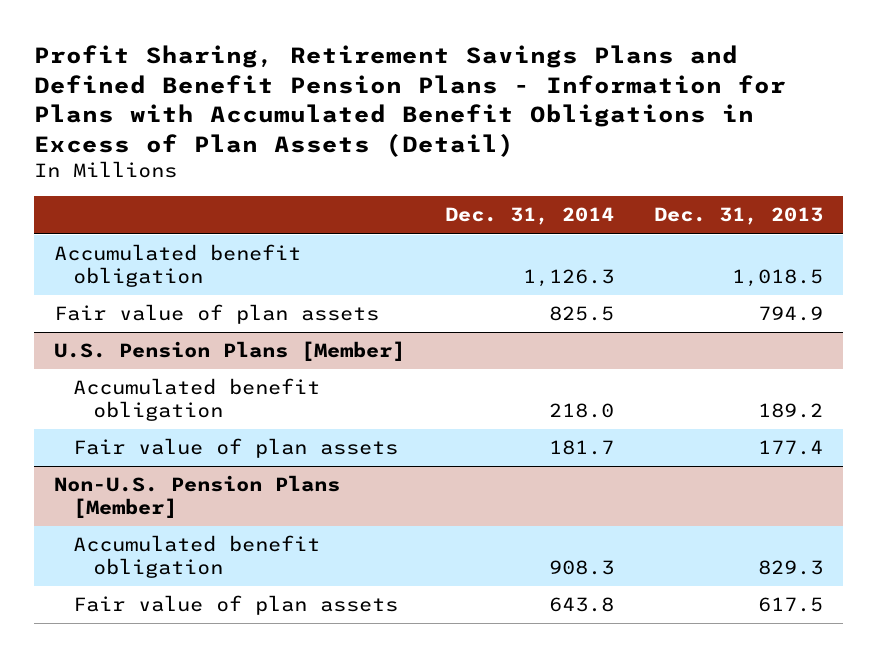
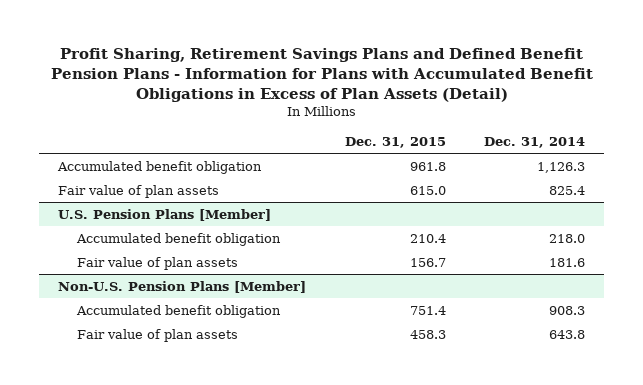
- | Dec. 31, 2014 | Dec. 31, 2013
+ | Dec. 31, 2015 | Dec. 31, 2014
- Fair value of plan assets | 825.5 | 794.9
+ Fair value of plan assets | 615.0 | 825.4
@ U.S. Pension Plans [Member]
- Fair value of plan assets | 181.7 | 177.4
+ Fair value of plan assets | 156.7 | 181.6

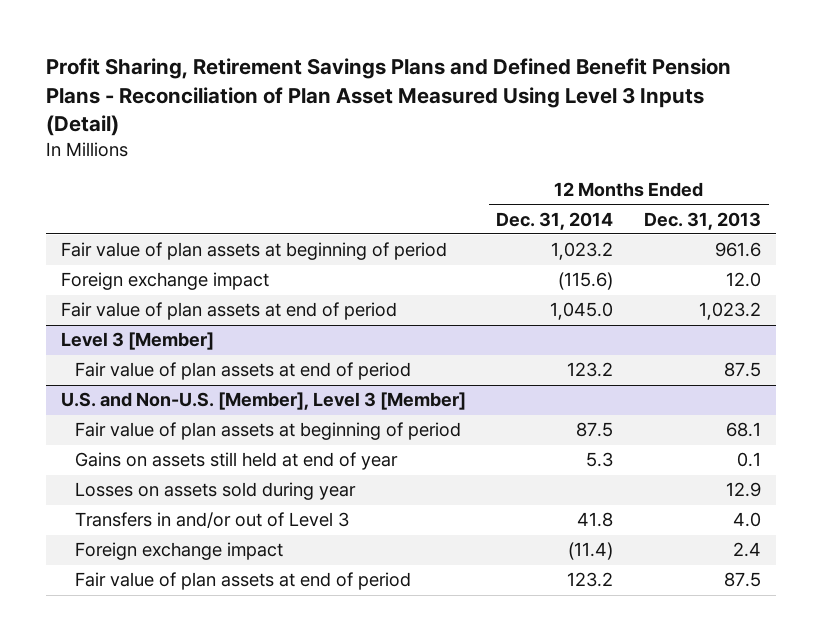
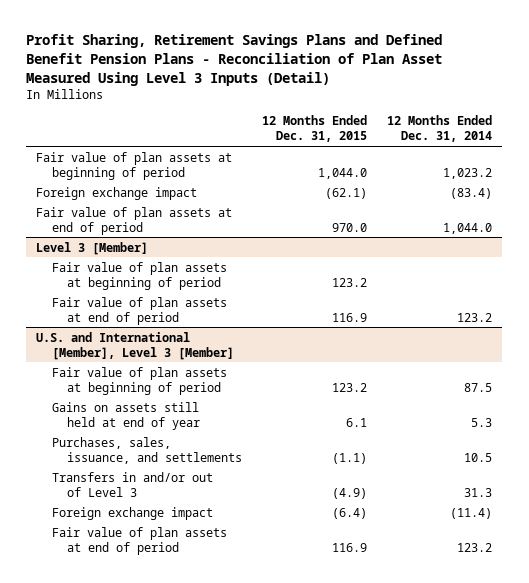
- | 12 Months Ended Dec. 31, 2014 | 12 Months Ended Dec. 31, 2013
+ | 12 Months Ended Dec. 31, 2015 | 12 Months Ended Dec. 31, 2014
- Foreign exchange impact | (115.6) | 12.0
- Fair value of plan assets at end of period | 1,045.0 | 1,023.2
+ Foreign exchange impact | (62.1) | (83.4)
+ Fair value of plan assets at end of period | 970.0 | 1,044.0
@ Level 3 [Member]
+ Fair value of plan assets at beginning of period | 123.2 |
- U.S. and Non-U.S. [Member], Level 3 [Member]
+ U.S. and International [Member], Level 3 [Member]
- Losses on assets sold during year | | 12.9
- Transfers in and/or out of Level 3 | 41.8 | 4.0
+ Purchases, sales, issuance, and settlements | (1.1) | 10.5
+ Transfers in and/or out of Level 3 | (4.9) | 31.3

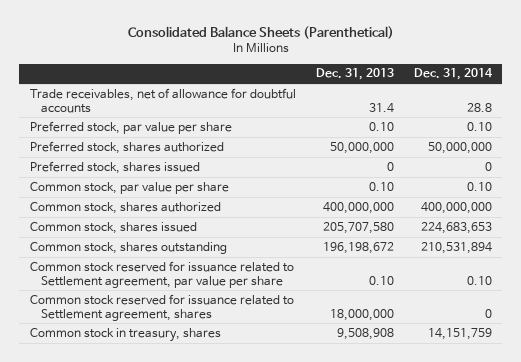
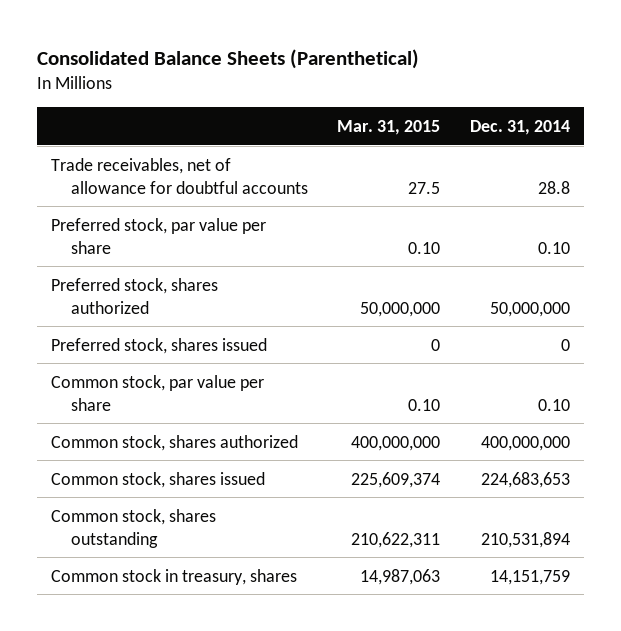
- | Dec. 31, 2013 | Dec. 31, 2014
+ | Mar. 31, 2015 | Dec. 31, 2014
- Common stock reserved for issuance related to Settlement agreement, par value per share | 0.10 | 0.10
- Common stock reserved for issuance related to Settlement agreement, shares | 18,000,000 | 0

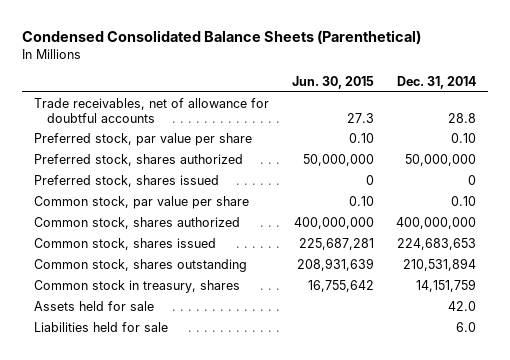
- Consolidated Balance Sheets (Parenthetical)
+ Condensed Consolidated Balance Sheets (Parenthetical)
- | Mar. 31, 2015 | Dec. 31, 2014
+ | Jun. 30, 2015 | Dec. 31, 2014
+ Assets held for sale | | 42.0
+ Liabilities held for sale | | 6.0

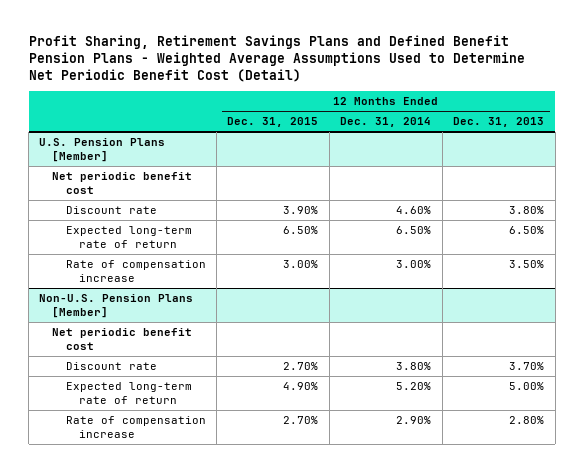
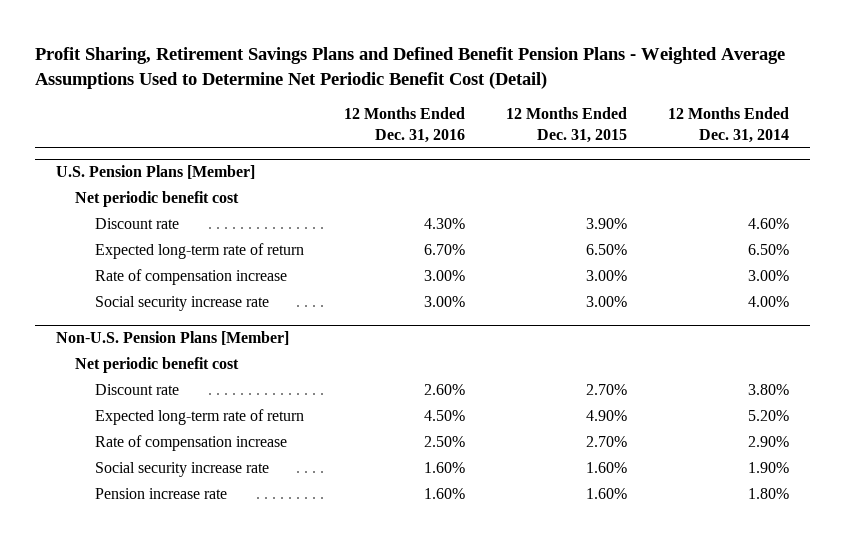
- | 12 Months Ended Dec. 31, 2015 | 12 Months Ended Dec. 31, 2014 | 12 Months Ended Dec. 31, 2013
+ | 12 Months Ended Dec. 31, 2016 | 12 Months Ended Dec. 31, 2015 | 12 Months Ended Dec. 31, 2014
@ U.S. Pension Plans [Member]
+ Social security increase rate | 3.00% | 3.00% | 4.00%
@ Non-U.S. Pension Plans [Member]
+ Social security increase rate | 1.60% | 1.60% | 1.90%
+ Pension increase rate | 1.60% | 1.60% | 1.80%

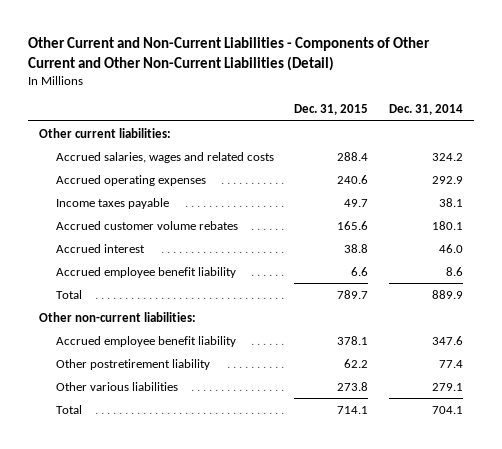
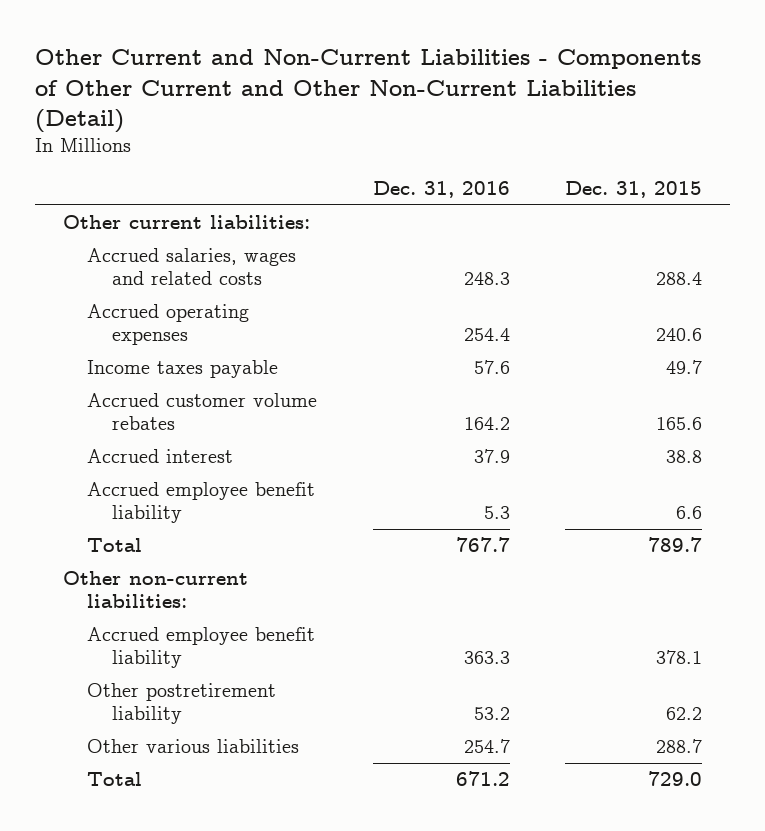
- | Dec. 31, 2015 | Dec. 31, 2014
+ | Dec. 31, 2016 | Dec. 31, 2015
- Other various liabilities | 273.8 | 279.1
- Total | 714.1 | 704.1
+ Other various liabilities | 254.7 | 288.7
+ Total | 671.2 | 729.0

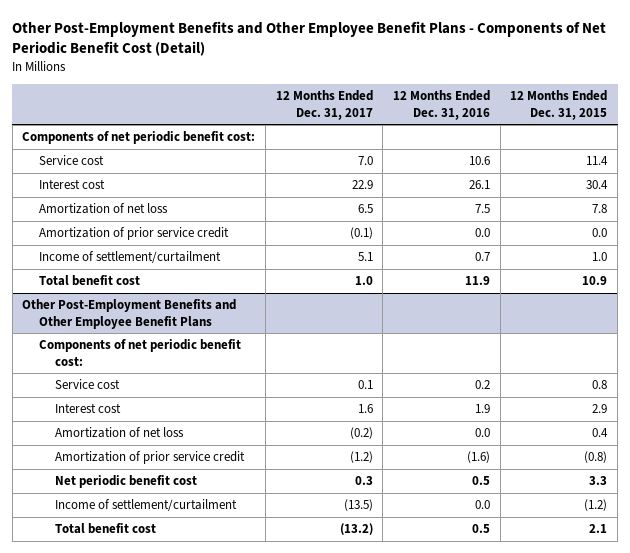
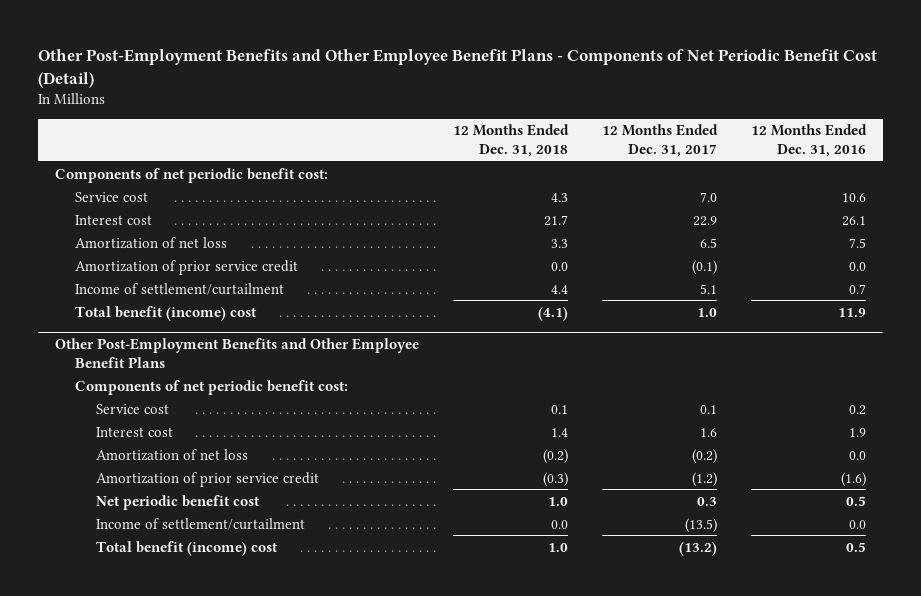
- | 12 Months Ended Dec. 31, 2017 | 12 Months Ended Dec. 31, 2016 | 12 Months Ended Dec. 31, 2015
+ | 12 Months Ended Dec. 31, 2018 | 12 Months Ended Dec. 31, 2017 | 12 Months Ended Dec. 31, 2016
- Total benefit cost | 1.0 | 11.9 | 10.9
+ Total benefit (income) cost | (4.1) | 1.0 | 11.9
@ Other Post-Employment Benefits and Other Employee Benefit Plans
- Total benefit cost | (13.2) | 0.5 | 2.1
+ Total benefit (income) cost | 1.0 | (13.2) | 0.5

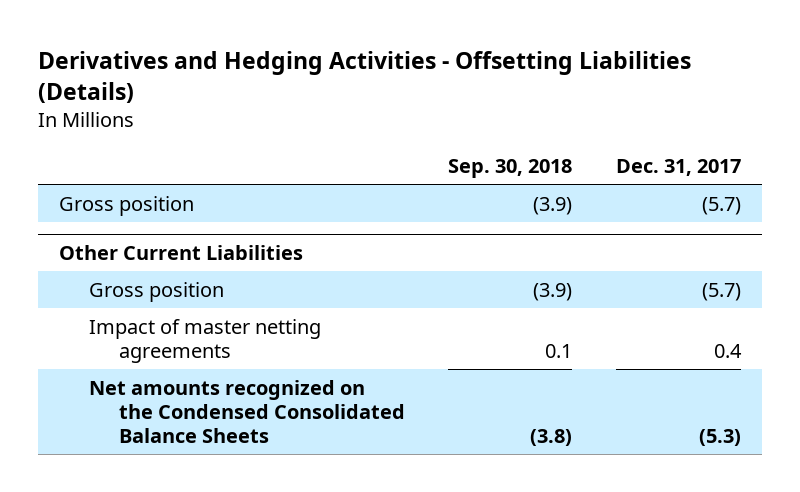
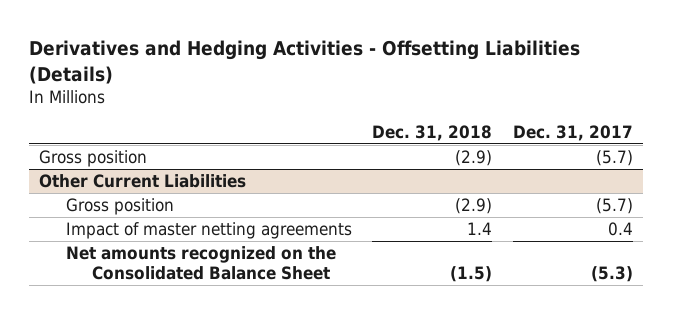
- | Sep. 30, 2018 | Dec. 31, 2017
+ | Dec. 31, 2018 | Dec. 31, 2017
@ Other Current Liabilities
- Net amounts recognized on the Condensed Consolidated Balance Sheets | (3.8) | (5.3)
+ Net amounts recognized on the Consolidated Balance Sheet | (1.5) | (5.3)

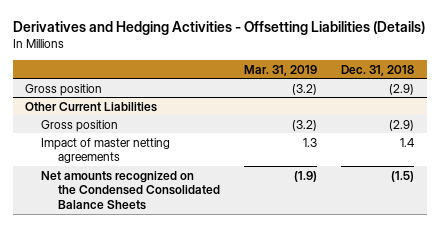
- | Dec. 31, 2018 | Dec. 31, 2017
+ | Mar. 31, 2019 | Dec. 31, 2018
@ Other Current Liabilities
- Net amounts recognized on the Consolidated Balance Sheet | (1.5) | (5.3)
+ Net amounts recognized on the Condensed Consolidated Balance Sheets | (1.9) | (1.5)

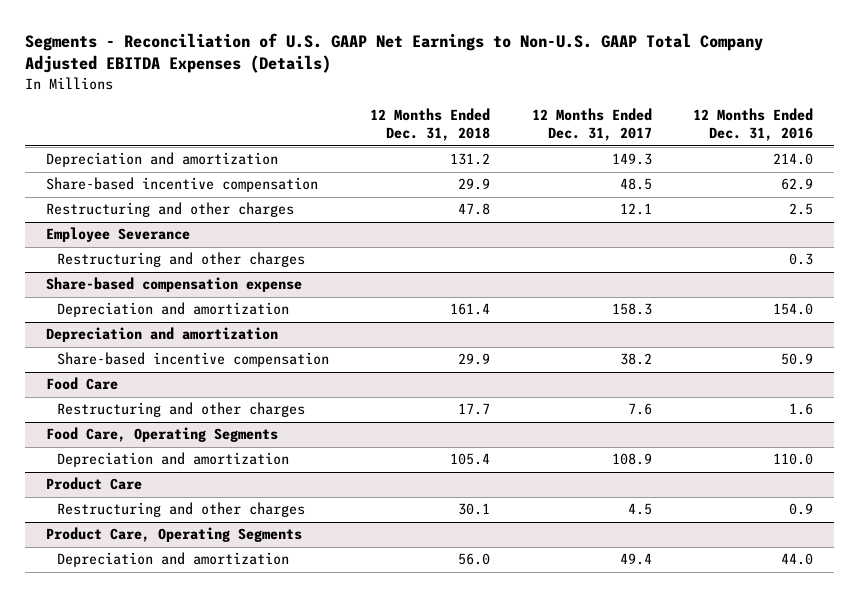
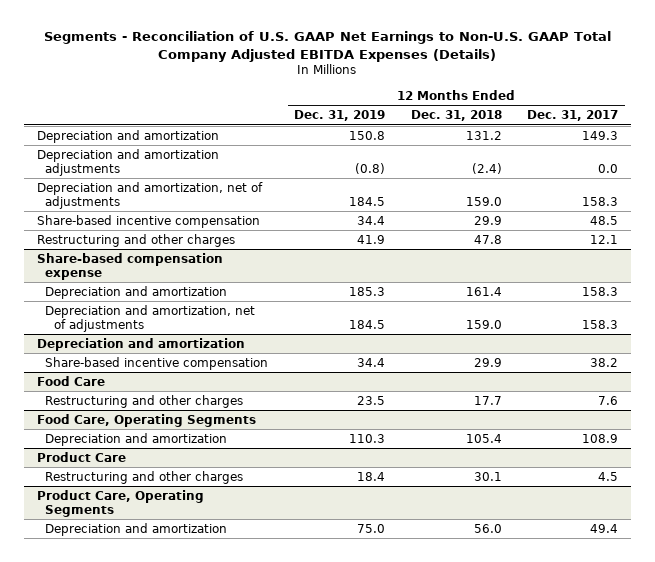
- | 12 Months Ended Dec. 31, 2018 | 12 Months Ended Dec. 31, 2017 | 12 Months Ended Dec. 31, 2016
+ | 12 Months Ended Dec. 31, 2019 | 12 Months Ended Dec. 31, 2018 | 12 Months Ended Dec. 31, 2017
+ Depreciation and amortization adjustments | (0.8) | (2.4) | 0.0
+ Depreciation and amortization, net of adjustments | 184.5 | 159.0 | 158.3
- Employee Severance
- Restructuring and other charges | | | 0.3
@ Share-based compensation expense
+ Depreciation and amortization, net of adjustments | 184.5 | 159.0 | 158.3

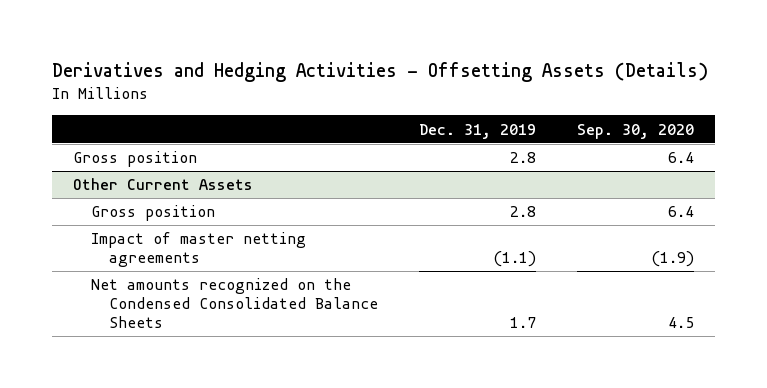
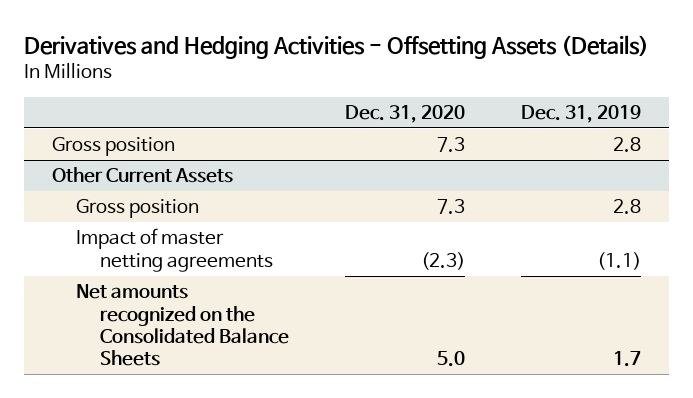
- | Dec. 31, 2019 | Sep. 30, 2020
+ | Dec. 31, 2020 | Dec. 31, 2019
@ Other Current Assets
- Net amounts recognized on the Condensed Consolidated Balance Sheets | 1.7 | 4.5
+ Net amounts recognized on the Consolidated Balance Sheets | 5.0 | 1.7

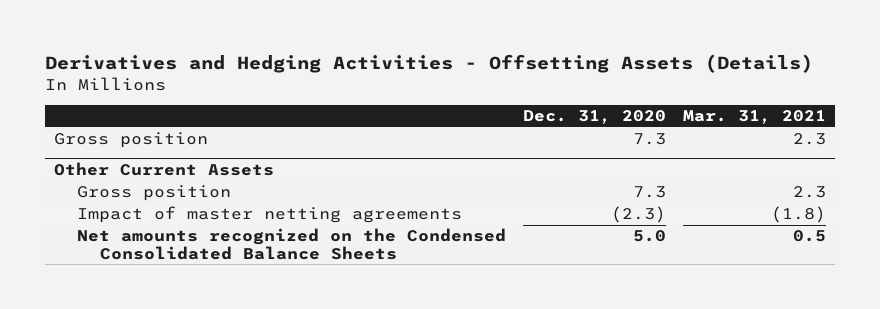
- | Dec. 31, 2020 | Dec. 31, 2019
+ | Dec. 31, 2020 | Mar. 31, 2021
@ Other Current Assets
- Net amounts recognized on the Consolidated Balance Sheets | 5.0 | 1.7
+ Net amounts recognized on the Condensed Consolidated Balance Sheets | 5.0 | 0.5

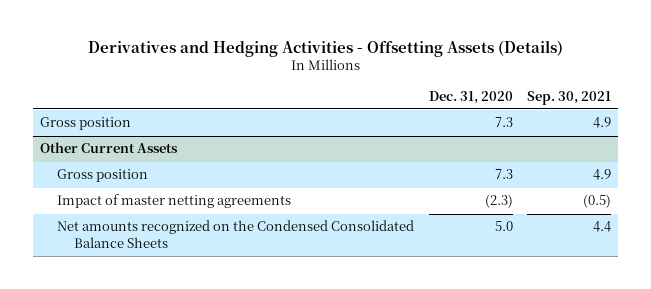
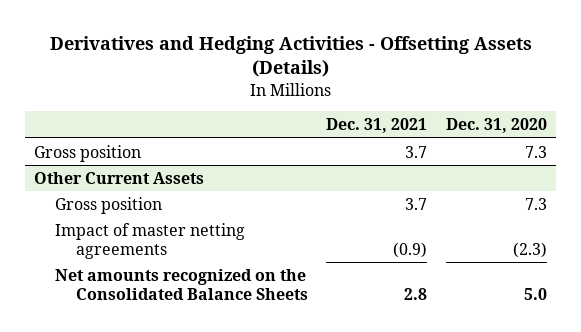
- | Dec. 31, 2020 | Sep. 30, 2021
+ | Dec. 31, 2021 | Dec. 31, 2020
@ Other Current Assets
- Net amounts recognized on the Condensed Consolidated Balance Sheets | 5.0 | 4.4
+ Net amounts recognized on the Consolidated Balance Sheets | 2.8 | 5.0

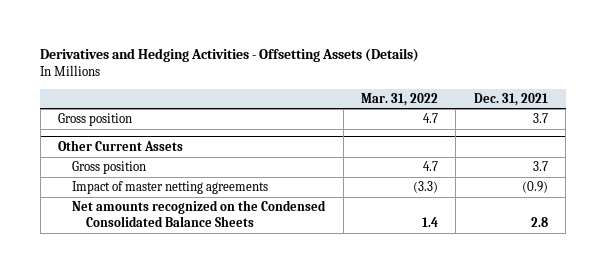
- | Dec. 31, 2021 | Dec. 31, 2020
+ | Mar. 31, 2022 | Dec. 31, 2021
@ Other Current Assets
- Net amounts recognized on the Consolidated Balance Sheets | 2.8 | 5.0
+ Net amounts recognized on the Condensed Consolidated Balance Sheets | 1.4 | 2.8

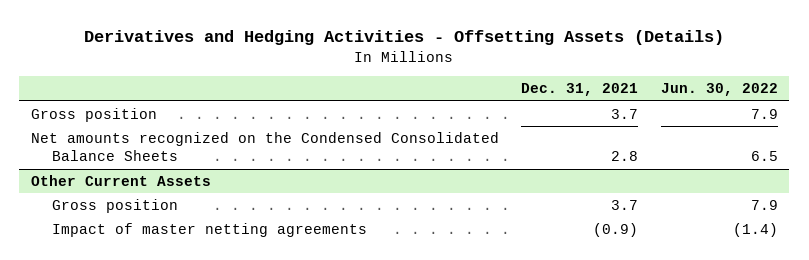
- | Mar. 31, 2022 | Dec. 31, 2021
+ | Dec. 31, 2021 | Jun. 30, 2022
+ Net amounts recognized on the Condensed Consolidated Balance Sheets | 2.8 | 6.5
@ Other Current Assets
- Net amounts recognized on the Condensed Consolidated Balance Sheets | 1.4 | 2.8

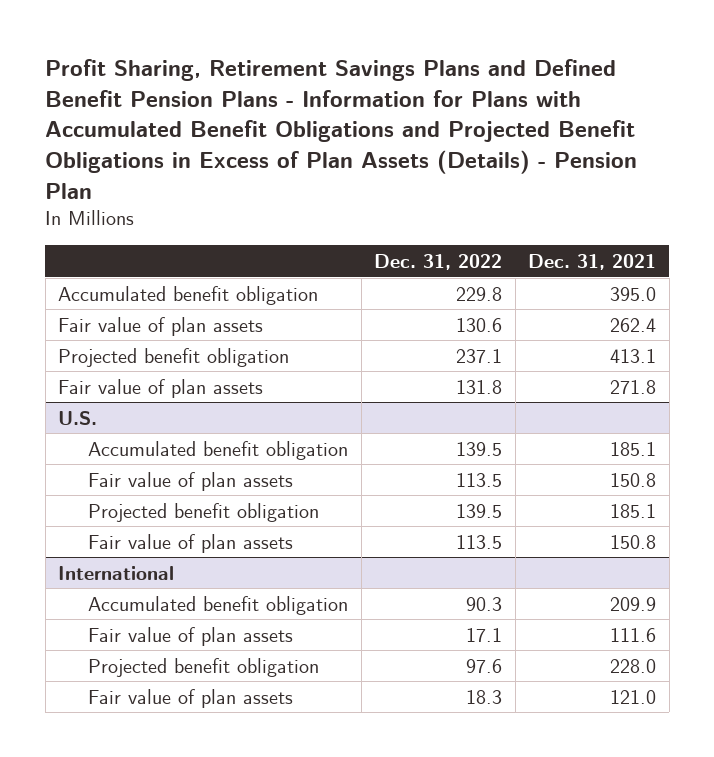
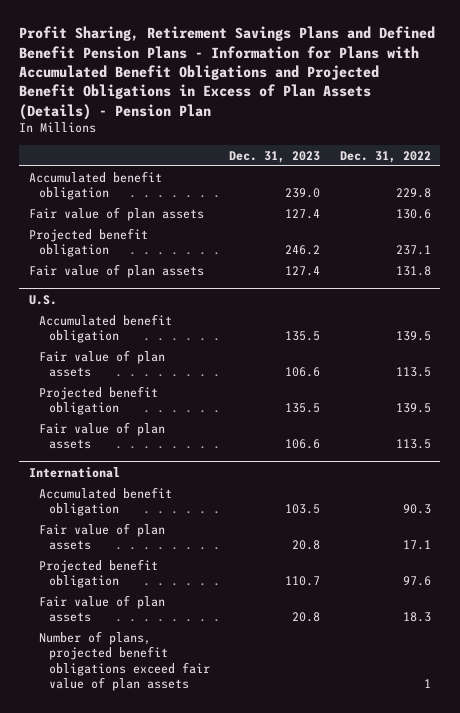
- | Dec. 31, 2022 | Dec. 31, 2021
+ | Dec. 31, 2023 | Dec. 31, 2022
@ International
+ Number of plans, projected benefit obligations exceed fair value of plan assets | | 1

